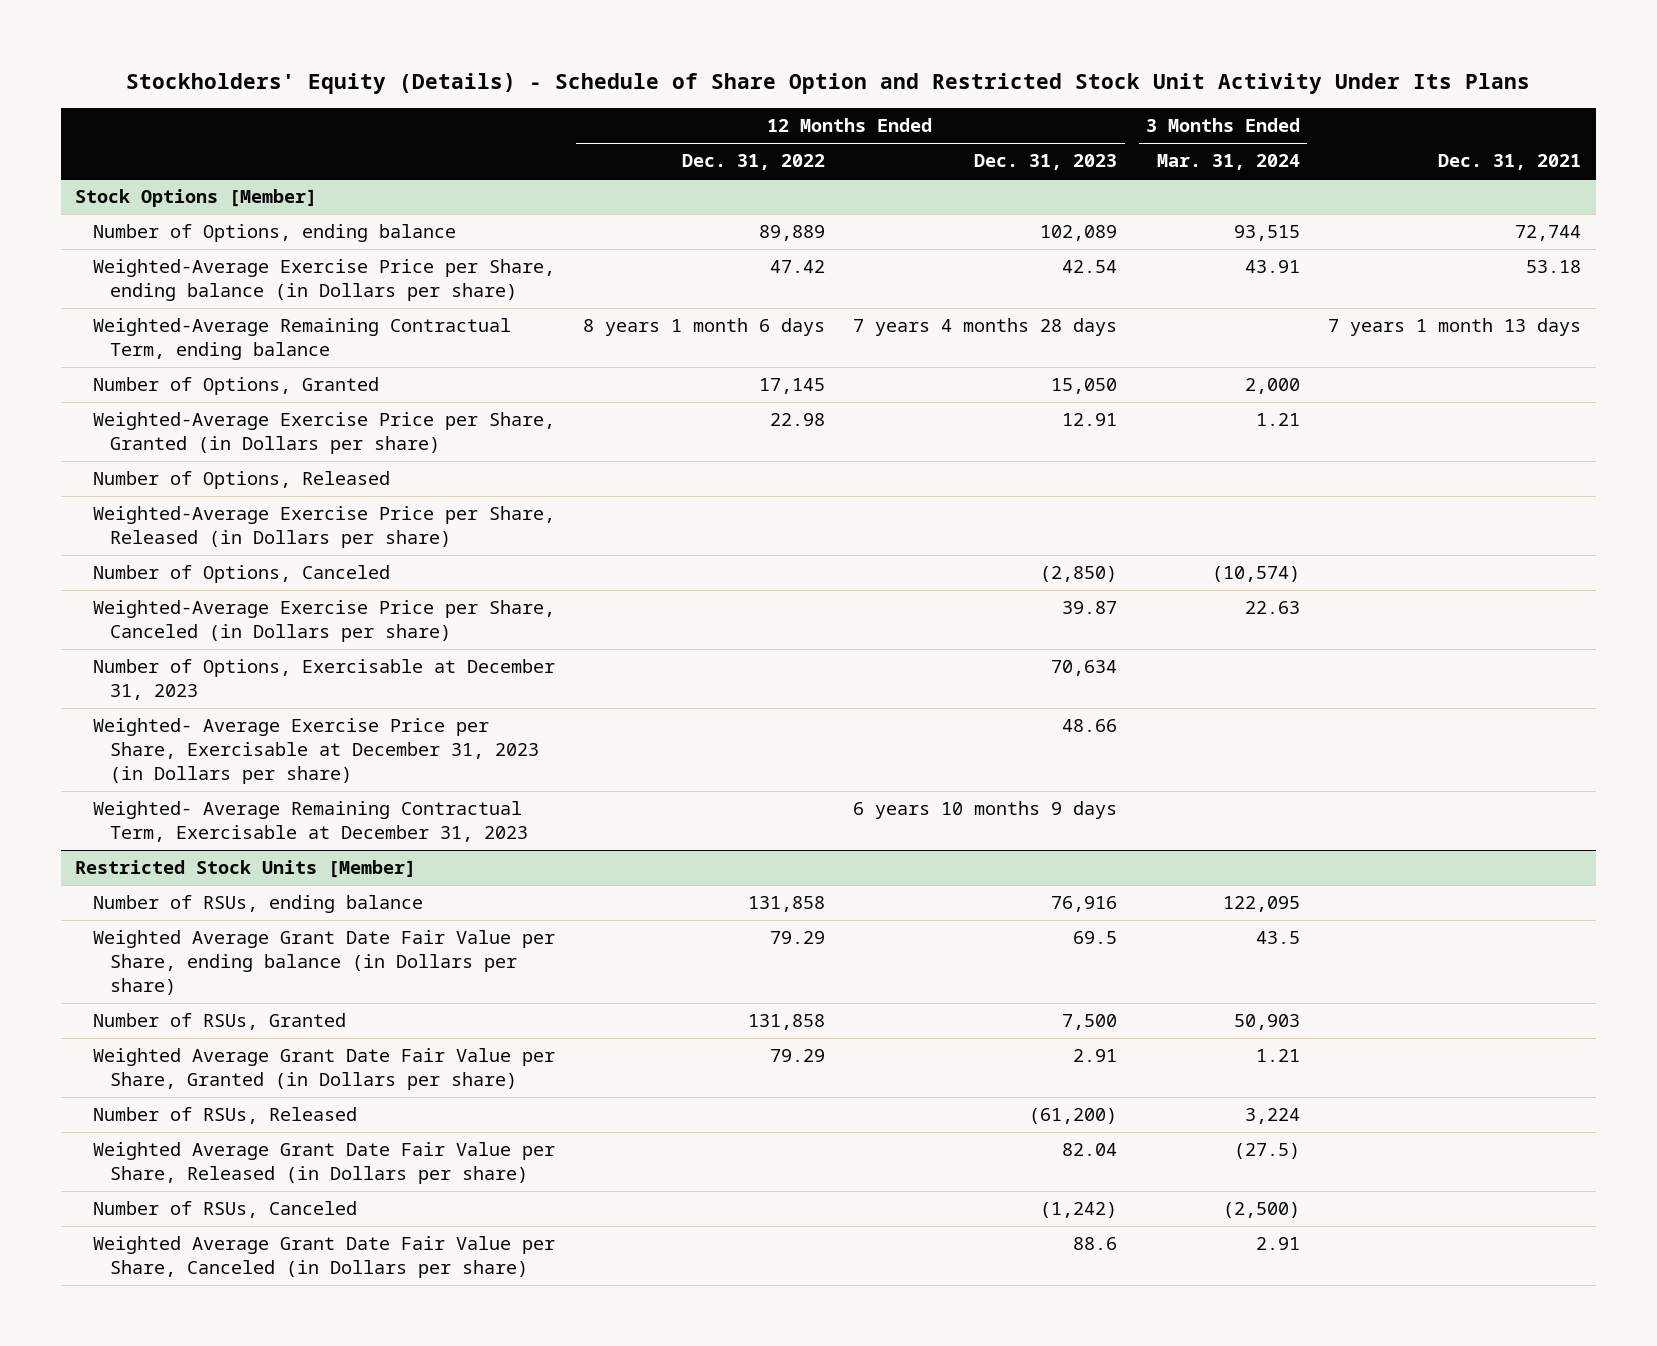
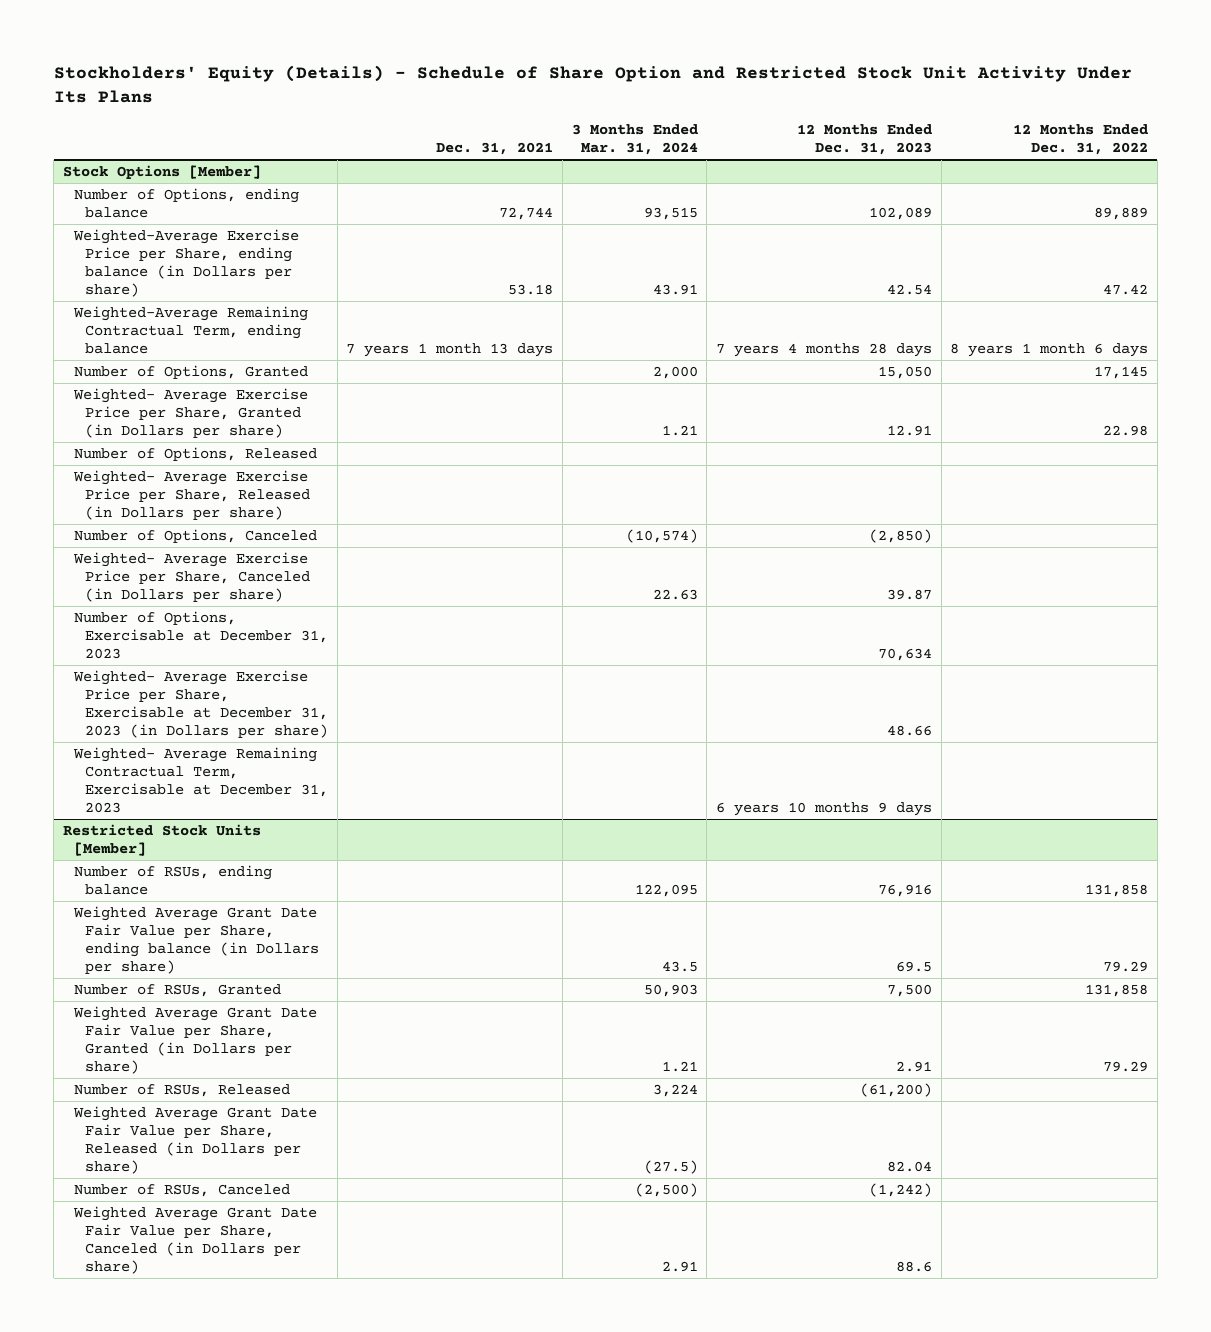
- | 12 Months Ended Dec. 31, 2022 | 12 Months Ended Dec. 31, 2023 | 3 Months Ended Mar. 31, 2024 | Dec. 31, 2021
+ | Dec. 31, 2021 | 3 Months Ended Mar. 31, 2024 | 12 Months Ended Dec. 31, 2023 | 12 Months Ended Dec. 31, 2022
@ Stock Options [Member]
- Weighted-Average Exercise Price per Share, Granted (in Dollars per share) | 22.98 | 12.91 | 1.21 |
+ Weighted- Average Exercise Price per Share, Granted (in Dollars per share) | | 1.21 | 12.91 | 22.98
- Weighted-Average Exercise Price per Share, Released (in Dollars per share)
+ Weighted- Average Exercise Price per Share, Released (in Dollars per share)
- Weighted-Average Exercise Price per Share, Canceled (in Dollars per share) | | 39.87 | 22.63 |
+ Weighted- Average Exercise Price per Share, Canceled (in Dollars per share) | | 22.63 | 39.87 |

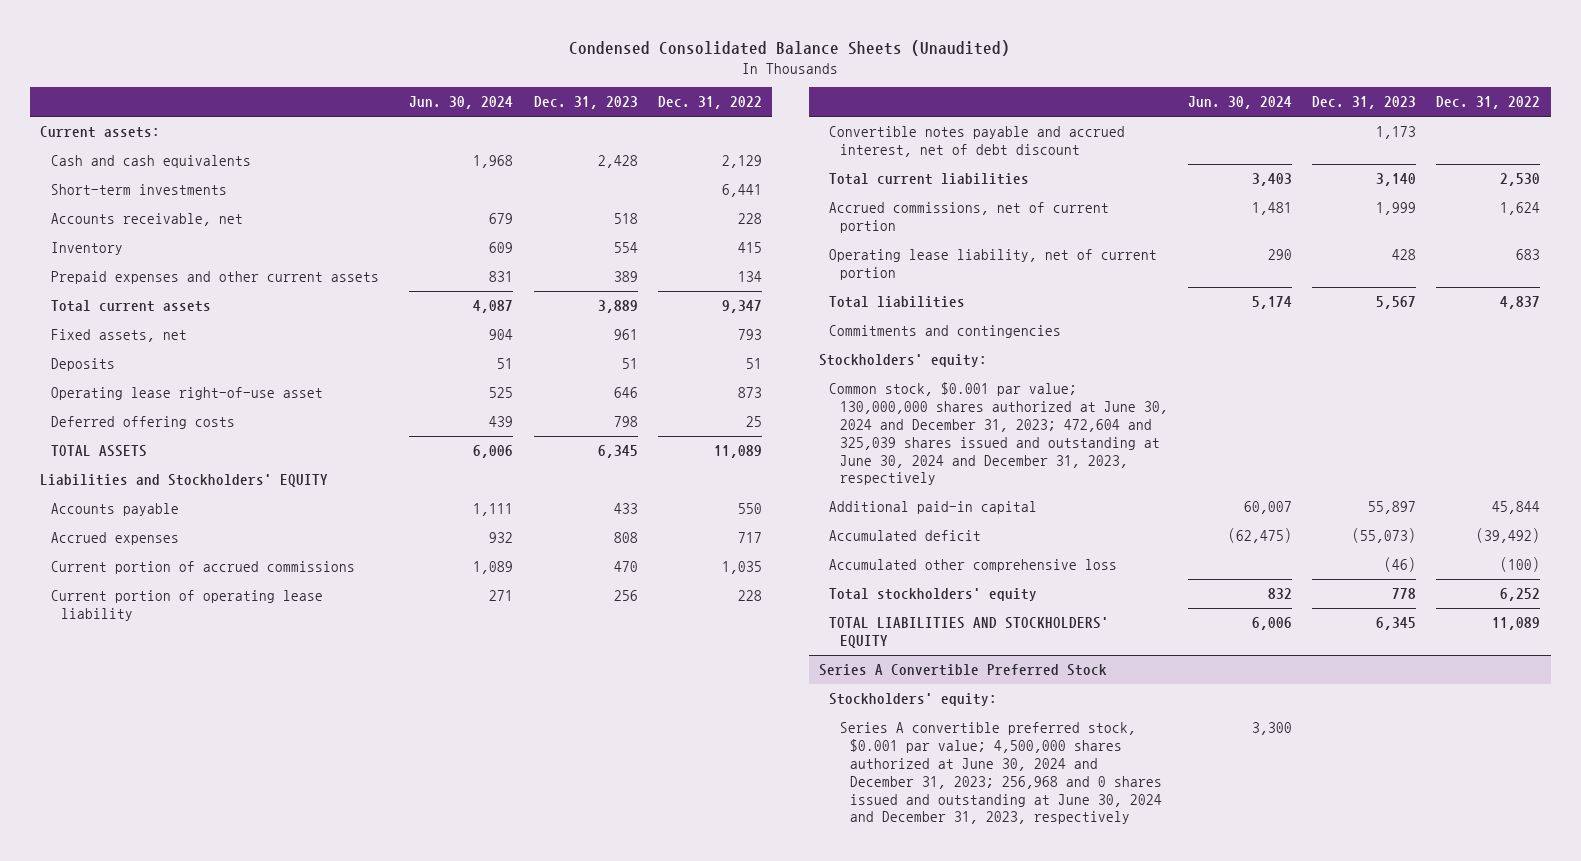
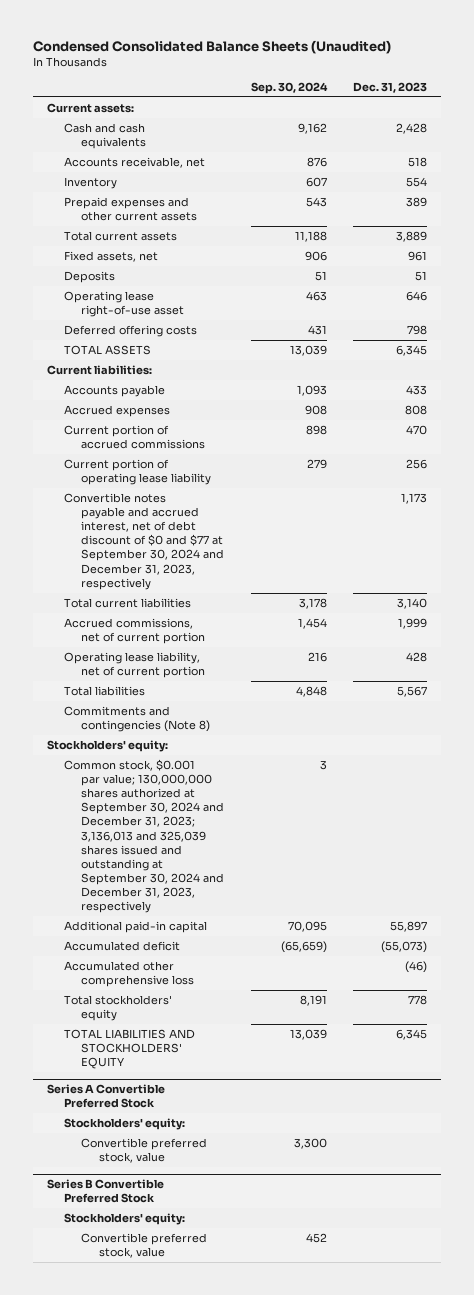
- | Jun. 30, 2024 | Dec. 31, 2023 | Dec. 31, 2022
+ | Sep. 30, 2024 | Dec. 31, 2023
- Short-term investments | | | 6,441
- Liabilities and Stockholders' EQUITY
+ Current liabilities:
- Convertible notes payable and accrued interest, net of debt discount | | 1,173 |
+ Convertible notes payable and accrued interest, net of debt discount of $0 and $77 at September 30, 2024 and December 31, 2023, respectively | | 1,173
- Commitments and contingencies
+ Commitments and contingencies (Note 8)
- Common stock, $0.001 par value; 130,000,000 shares authorized at June 30, 2024 and December 31, 2023; 472,604 and 325,039 shares issued and outstanding at June 30, 2024 and December 31, 2023, respectively
+ Common stock, $0.001 par value; 130,000,000 shares authorized at September 30, 2024 and December 31, 2023; 3,136,013 and 325,039 shares issued and outstanding at September 30, 2024 and December 31, 2023, respectively | 3 |
@ Series A Convertible Preferred Stock
- Series A convertible preferred stock, $0.001 par value; 4,500,000 shares authorized at June 30, 2024 and December 31, 2023; 256,968 and 0 shares issued and outstanding at June 30, 2024 and December 31, 2023, respectively | 3,300 | |
+ Convertible preferred stock, value | 3,300 |
+ Series B Convertible Preferred Stock
+ Stockholders' equity:
+ Convertible preferred stock, value | 452 |

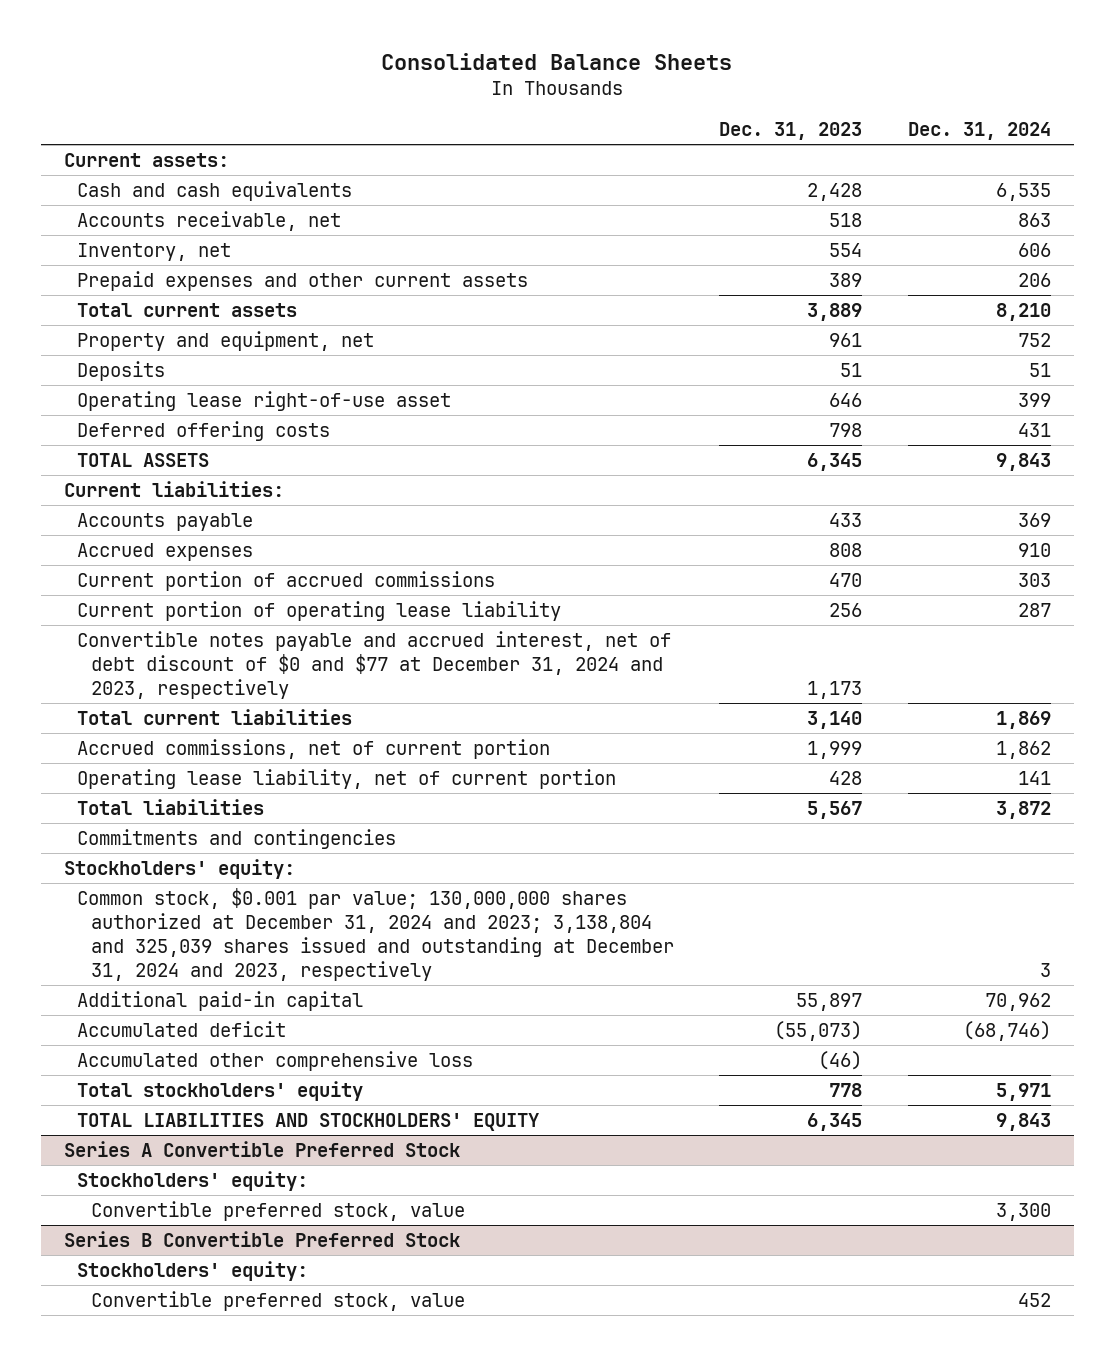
- Condensed Consolidated Balance Sheets (Unaudited)
+ Consolidated Balance Sheets
- | Sep. 30, 2024 | Dec. 31, 2023
+ | Dec. 31, 2023 | Dec. 31, 2024
- Inventory | 607 | 554
+ Inventory, net | 554 | 606
- Fixed assets, net | 906 | 961
+ Property and equipment, net | 961 | 752
- Convertible notes payable and accrued interest, net of debt discount of $0 and $77 at September 30, 2024 and December 31, 2023, respectively | | 1,173
+ Convertible notes payable and accrued interest, net of debt discount of $0 and $77 at December 31, 2024 and 2023, respectively | 1,173 |
- Commitments and contingencies (Note 8)
+ Commitments and contingencies
- Common stock, $0.001 par value; 130,000,000 shares authorized at September 30, 2024 and December 31, 2023; 3,136,013 and 325,039 shares issued and outstanding at September 30, 2024 and December 31, 2023, respectively | 3 |
+ Common stock, $0.001 par value; 130,000,000 shares authorized at December 31, 2024 and 2023; 3,138,804 and 325,039 shares issued and outstanding at December 31, 2024 and 2023, respectively | | 3

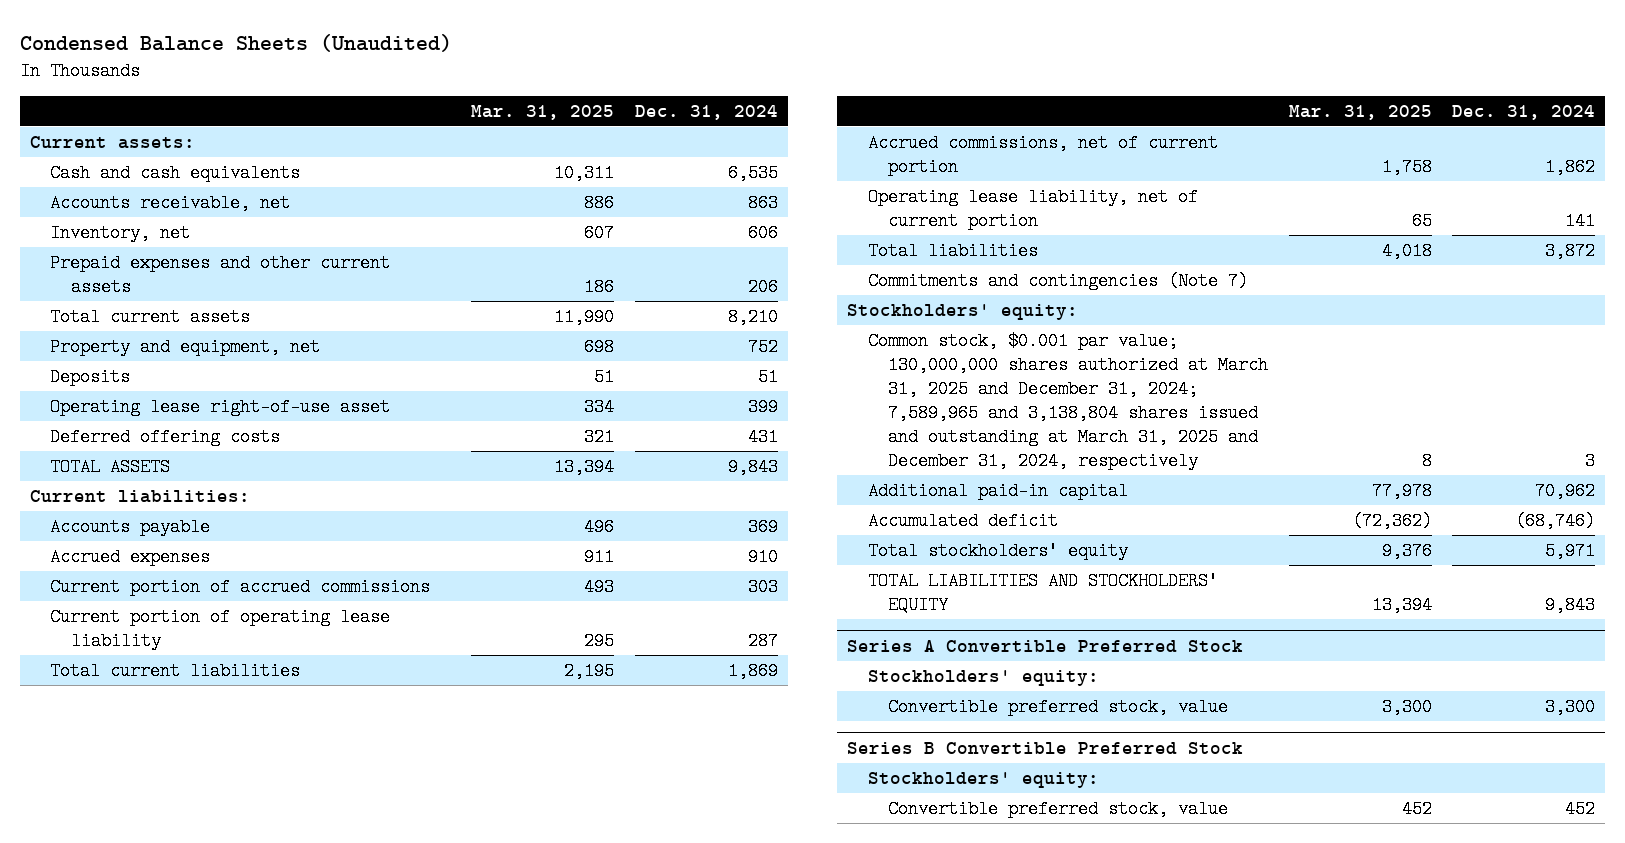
- Consolidated Balance Sheets
+ Condensed Balance Sheets (Unaudited)
- | Dec. 31, 2023 | Dec. 31, 2024
+ | Mar. 31, 2025 | Dec. 31, 2024
- Convertible notes payable and accrued interest, net of debt discount of $0 and $77 at December 31, 2024 and 2023, respectively | 1,173 |
- Commitments and contingencies
+ Commitments and contingencies (Note 7)
- Common stock, $0.001 par value; 130,000,000 shares authorized at December 31, 2024 and 2023; 3,138,804 and 325,039 shares issued and outstanding at December 31, 2024 and 2023, respectively | | 3
+ Common stock, $0.001 par value; 130,000,000 shares authorized at March 31, 2025 and December 31, 2024; 7,589,965 and 3,138,804 shares issued and outstanding at March 31, 2025 and December 31, 2024, respectively | 8 | 3
- Accumulated other comprehensive loss | (46) |

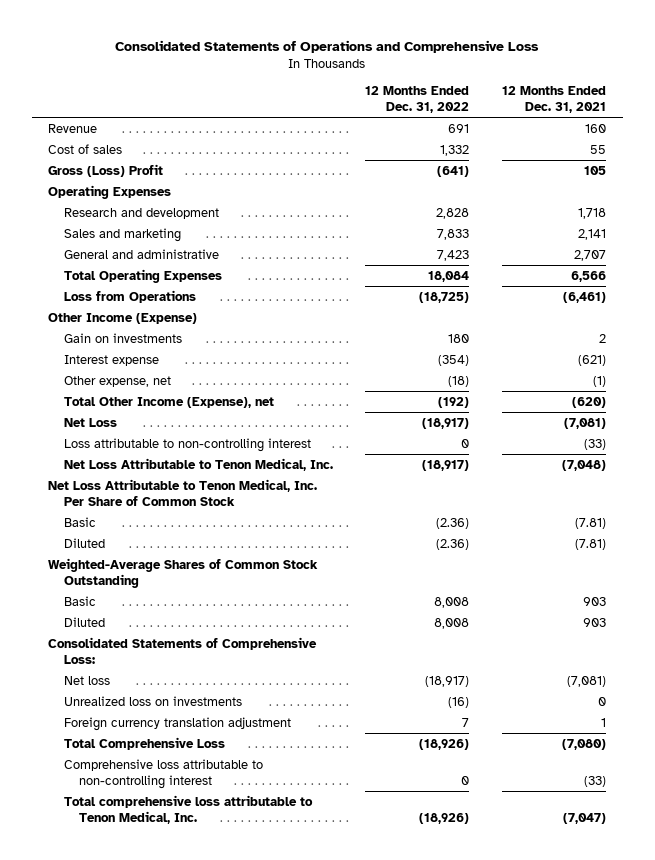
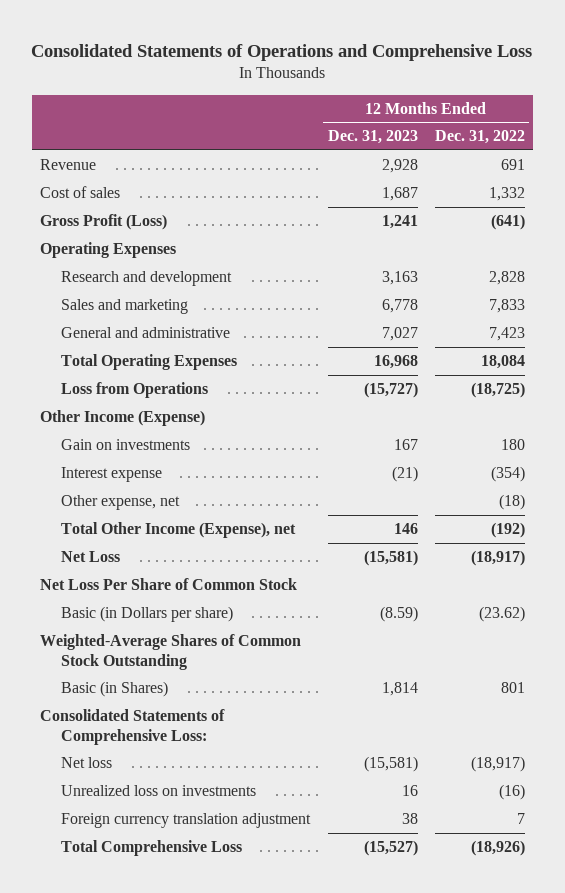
- | 12 Months Ended Dec. 31, 2022 | 12 Months Ended Dec. 31, 2021
+ | 12 Months Ended Dec. 31, 2023 | 12 Months Ended Dec. 31, 2022
- Gross (Loss) Profit | (641) | 105
+ Gross Profit (Loss) | 1,241 | (641)
- Loss attributable to non-controlling interest | 0 | (33)
- Net Loss Attributable to Tenon Medical, Inc. | (18,917) | (7,048)
- Net Loss Attributable to Tenon Medical, Inc. Per Share of Common Stock
- Basic | (2.36) | (7.81)
- Diluted | (2.36) | (7.81)
+ Net Loss Per Share of Common Stock
+ Basic (in Dollars per share) | (8.59) | (23.62)
- Basic | 8,008 | 903
- Diluted | 8,008 | 903
+ Basic (in Shares) | 1,814 | 801
- Comprehensive loss attributable to non-controlling interest | 0 | (33)
- Total comprehensive loss attributable to Tenon Medical, Inc. | (18,926) | (7,047)

